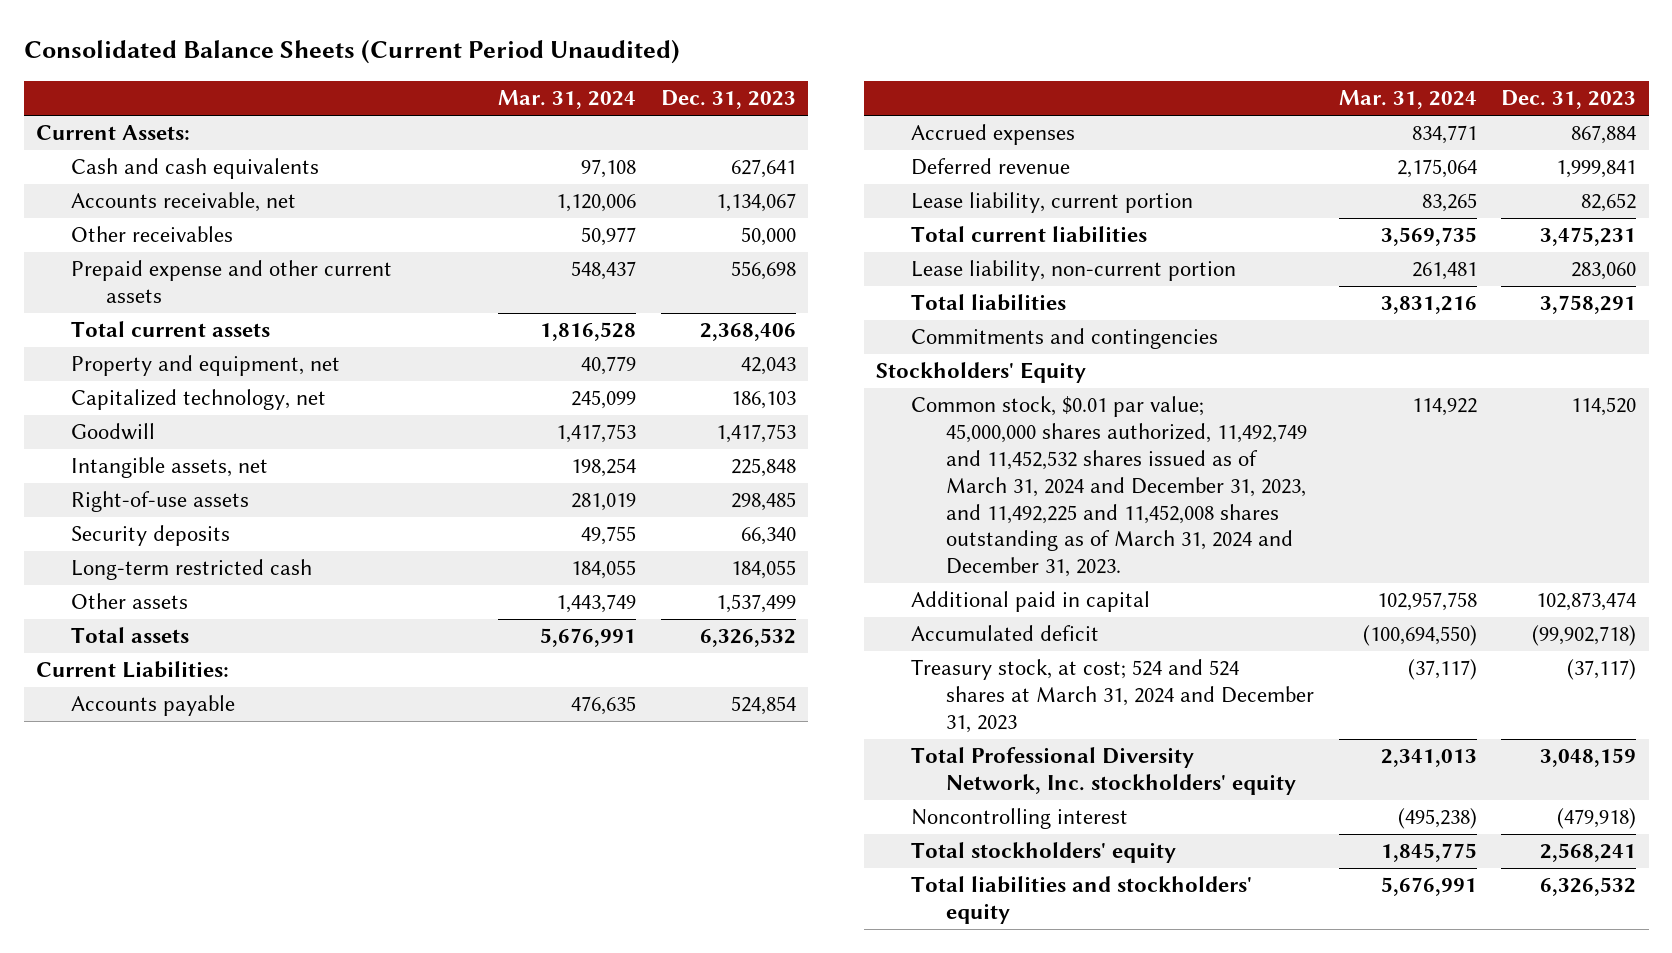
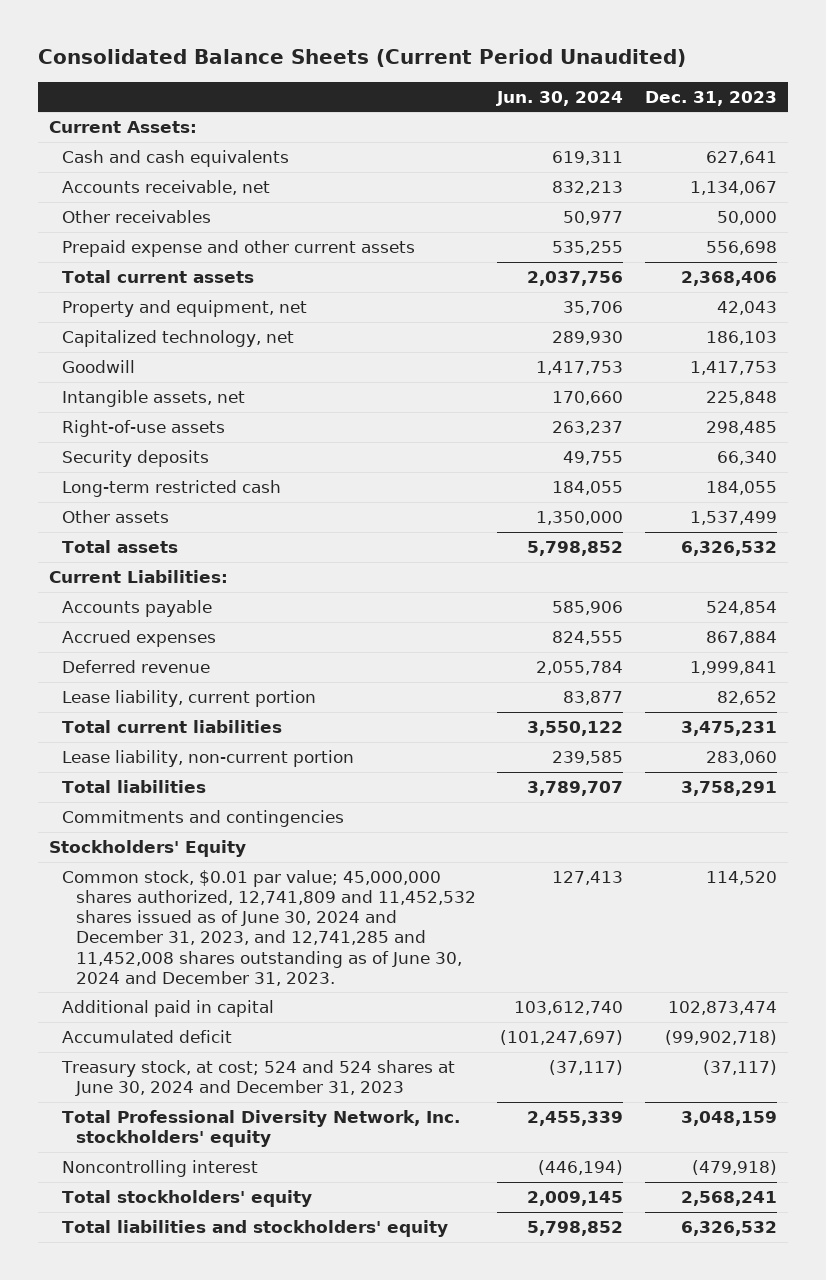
- | Mar. 31, 2024 | Dec. 31, 2023
+ | Jun. 30, 2024 | Dec. 31, 2023
- Common stock, $0.01 par value; 45,000,000 shares authorized, 11,492,749 and 11,452,532 shares issued as of March 31, 2024 and December 31, 2023, and 11,492,225 and 11,452,008 shares outstanding as of March 31, 2024 and December 31, 2023. | 114,922 | 114,520
+ Common stock, $0.01 par value; 45,000,000 shares authorized, 12,741,809 and 11,452,532 shares issued as of June 30, 2024 and December 31, 2023, and 12,741,285 and 11,452,008 shares outstanding as of June 30, 2024 and December 31, 2023. | 127,413 | 114,520
- Treasury stock, at cost; 524 and 524 shares at March 31, 2024 and December 31, 2023 | (37,117) | (37,117)
+ Treasury stock, at cost; 524 and 524 shares at June 30, 2024 and December 31, 2023 | (37,117) | (37,117)

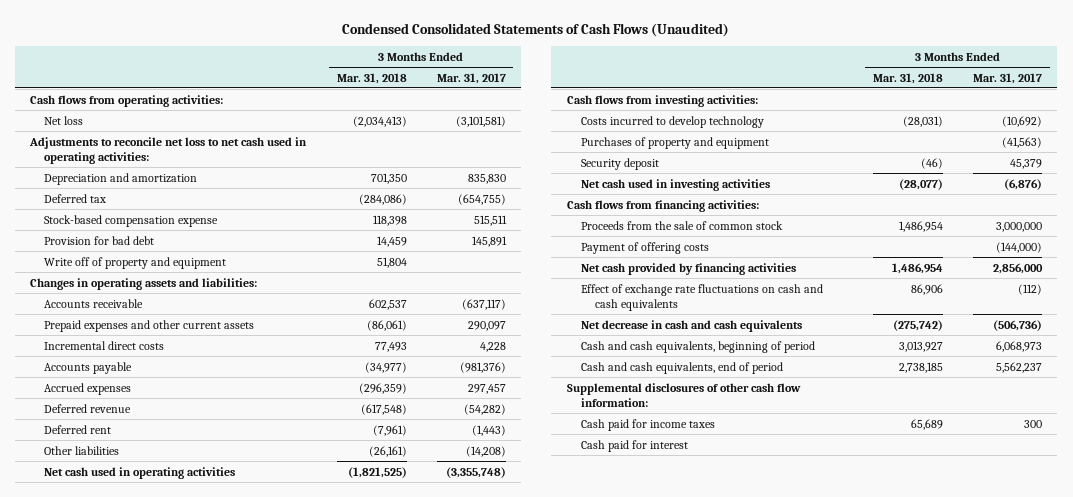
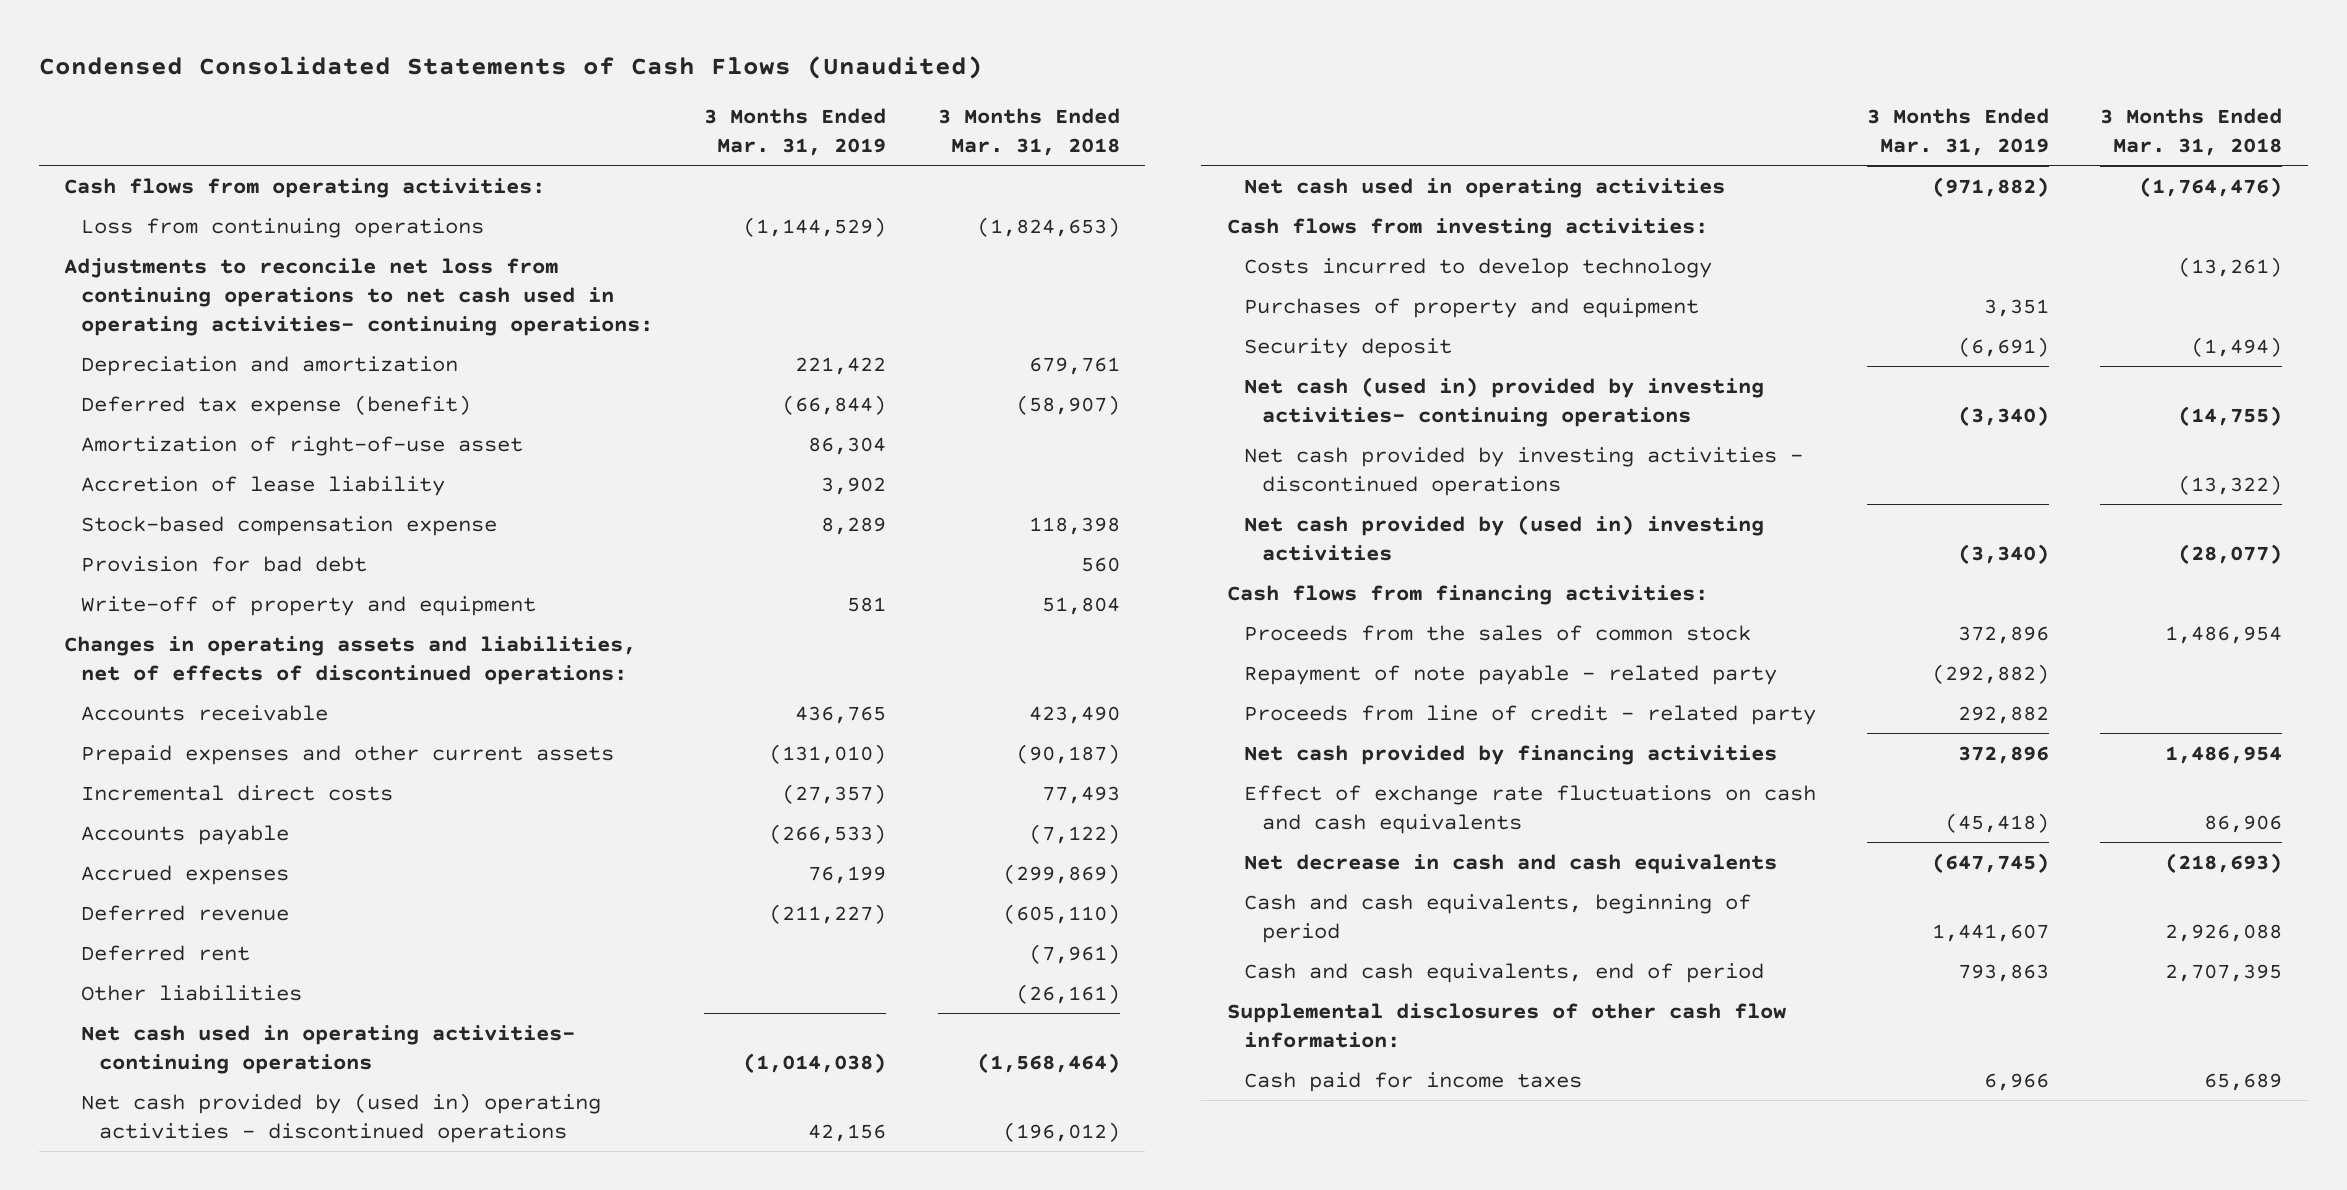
- | 3 Months Ended Mar. 31, 2018 | 3 Months Ended Mar. 31, 2017
+ | 3 Months Ended Mar. 31, 2019 | 3 Months Ended Mar. 31, 2018
- Net loss | (2,034,413) | (3,101,581)
- Adjustments to reconcile net loss to net cash used in operating activities:
- Depreciation and amortization | 701,350 | 835,830
- Deferred tax | (284,086) | (654,755)
+ Loss from continuing operations | (1,144,529) | (1,824,653)
+ Adjustments to reconcile net loss from continuing operations to net cash used in operating activities- continuing operations:
+ Depreciation and amortization | 221,422 | 679,761
+ Deferred tax expense (benefit) | (66,844) | (58,907)
+ Amortization of right-of-use asset | 86,304 |
+ Accretion of lease liability | 3,902 |
- Provision for bad debt | 14,459 | 145,891
- Write off of property and equipment | 51,804 |
- Changes in operating assets and liabilities:
- Accounts receivable | 602,537 | (637,117)
- Prepaid expenses and other current assets | (86,061) | 290,097
+ Provision for bad debt | | 560
+ Write-off of property and equipment | 581 | 51,804
+ Changes in operating assets and liabilities, net of effects of discontinued operations:
+ Accounts receivable | 436,765 | 423,490
+ Prepaid expenses and other current assets | (131,010) | (90,187)
- Accounts payable | (34,977) | (981,376)
- Accrued expenses | (296,359) | 297,457
- Deferred revenue | (617,548) | (54,282)
+ Accounts payable | (266,533) | (7,122)
+ Accrued expenses | 76,199 | (299,869)
+ Deferred revenue | (211,227) | (605,110)
- Net cash used in operating activities | (1,821,525) | (3,355,748)
+ Net cash used in operating activities- continuing operations | (1,014,038) | (1,568,464)
+ Net cash provided by (used in) operating activities - discontinued operations | 42,156 | (196,012)
+ Net cash used in operating activities | (971,882) | (1,764,476)
- Costs incurred to develop technology | (28,031) | (10,692)
+ Costs incurred to develop technology | | (13,261)
- Security deposit | (46) | 45,379
- Net cash used in investing activities | (28,077) | (6,876)
+ Security deposit | (6,691) | (1,494)
+ Net cash (used in) provided by investing activities- continuing operations | (3,340) | (14,755)
+ Net cash provided by investing activities - discontinued operations | | (13,322)
+ Net cash provided by (used in) investing activities | (3,340) | (28,077)
- Proceeds from the sale of common stock | 1,486,954 | 3,000,000
- Payment of offering costs | | (144,000)
+ Proceeds from the sales of common stock | 372,896 | 1,486,954
+ Repayment of note payable - related party | (292,882) |
+ Proceeds from line of credit - related party | 292,882 |
- Net decrease in cash and cash equivalents | (275,742) | (506,736)
- Cash and cash equivalents, beginning of period | 3,013,927 | 6,068,973
- Cash and cash equivalents, end of period | 2,738,185 | 5,562,237
+ Net decrease in cash and cash equivalents | (647,745) | (218,693)
+ Cash and cash equivalents, beginning of period | 1,441,607 | 2,926,088
+ Cash and cash equivalents, end of period | 793,863 | 2,707,395
- Cash paid for interest

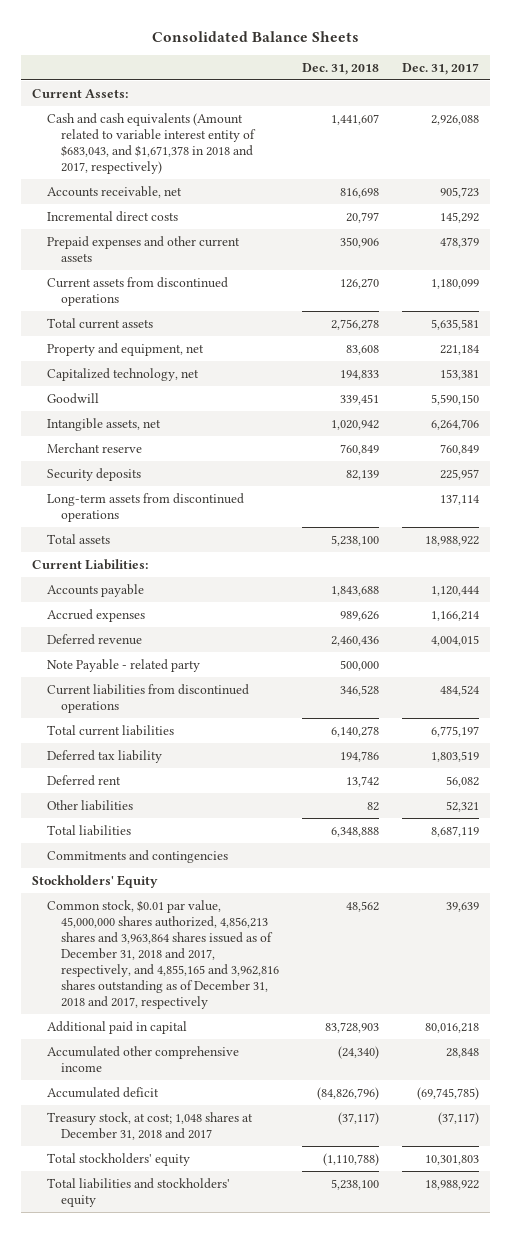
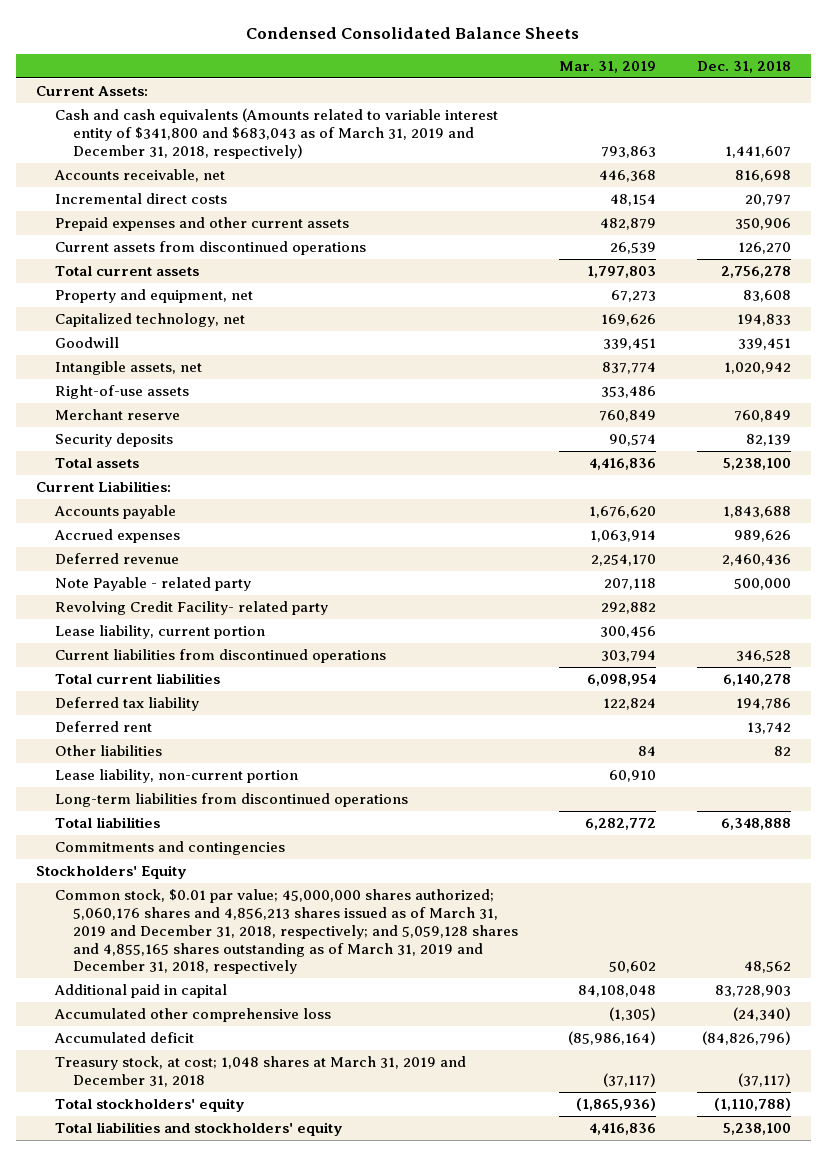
- Consolidated Balance Sheets
+ Condensed Consolidated Balance Sheets
- | Dec. 31, 2018 | Dec. 31, 2017
+ | Mar. 31, 2019 | Dec. 31, 2018
- Cash and cash equivalents (Amount related to variable interest entity of $683,043, and $1,671,378 in 2018 and 2017, respectively) | 1,441,607 | 2,926,088
+ Cash and cash equivalents (Amounts related to variable interest entity of $341,800 and $683,043 as of March 31, 2019 and December 31, 2018, respectively) | 793,863 | 1,441,607
+ Right-of-use assets | 353,486 |
- Long-term assets from discontinued operations | | 137,114
+ Revolving Credit Facility- related party | 292,882 |
+ Lease liability, current portion | 300,456 |
+ Lease liability, non-current portion | 60,910 |
+ Long-term liabilities from discontinued operations
- Common stock, $0.01 par value, 45,000,000 shares authorized, 4,856,213 shares and 3,963,864 shares issued as of December 31, 2018 and 2017, respectively, and 4,855,165 and 3,962,816 shares outstanding as of December 31, 2018 and 2017, respectively | 48,562 | 39,639
+ Common stock, $0.01 par value; 45,000,000 shares authorized; 5,060,176 shares and 4,856,213 shares issued as of March 31, 2019 and December 31, 2018, respectively; and 5,059,128 shares and 4,855,165 shares outstanding as of March 31, 2019 and December 31, 2018, respectively | 50,602 | 48,562
- Accumulated other comprehensive income | (24,340) | 28,848
+ Accumulated other comprehensive loss | (1,305) | (24,340)
- Treasury stock, at cost; 1,048 shares at December 31, 2018 and 2017 | (37,117) | (37,117)
+ Treasury stock, at cost; 1,048 shares at March 31, 2019 and December 31, 2018 | (37,117) | (37,117)

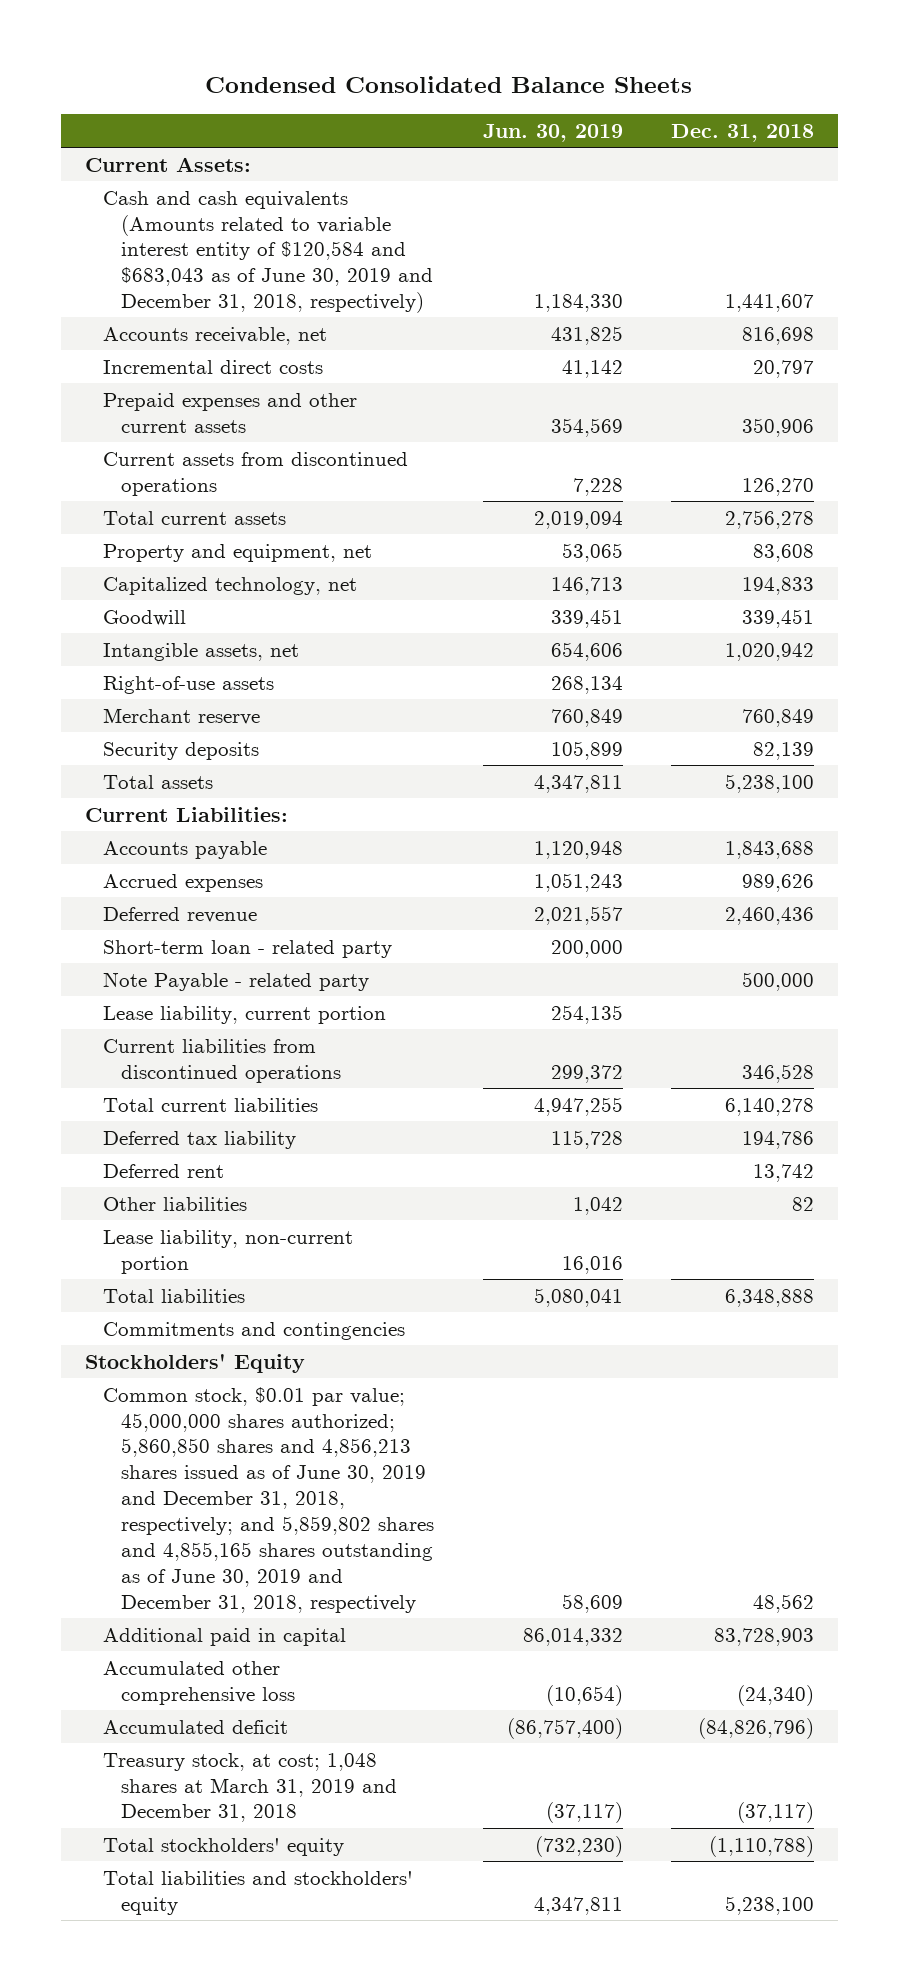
- | Mar. 31, 2019 | Dec. 31, 2018
+ | Jun. 30, 2019 | Dec. 31, 2018
- Cash and cash equivalents (Amounts related to variable interest entity of $341,800 and $683,043 as of March 31, 2019 and December 31, 2018, respectively) | 793,863 | 1,441,607
+ Cash and cash equivalents (Amounts related to variable interest entity of $120,584 and $683,043 as of June 30, 2019 and December 31, 2018, respectively) | 1,184,330 | 1,441,607
+ Short-term loan - related party | 200,000 |
- Revolving Credit Facility- related party | 292,882 |
- Long-term liabilities from discontinued operations
- Common stock, $0.01 par value; 45,000,000 shares authorized; 5,060,176 shares and 4,856,213 shares issued as of March 31, 2019 and December 31, 2018, respectively; and 5,059,128 shares and 4,855,165 shares outstanding as of March 31, 2019 and December 31, 2018, respectively | 50,602 | 48,562
+ Common stock, $0.01 par value; 45,000,000 shares authorized; 5,860,850 shares and 4,856,213 shares issued as of June 30, 2019 and December 31, 2018, respectively; and 5,859,802 shares and 4,855,165 shares outstanding as of June 30, 2019 and December 31, 2018, respectively | 58,609 | 48,562

